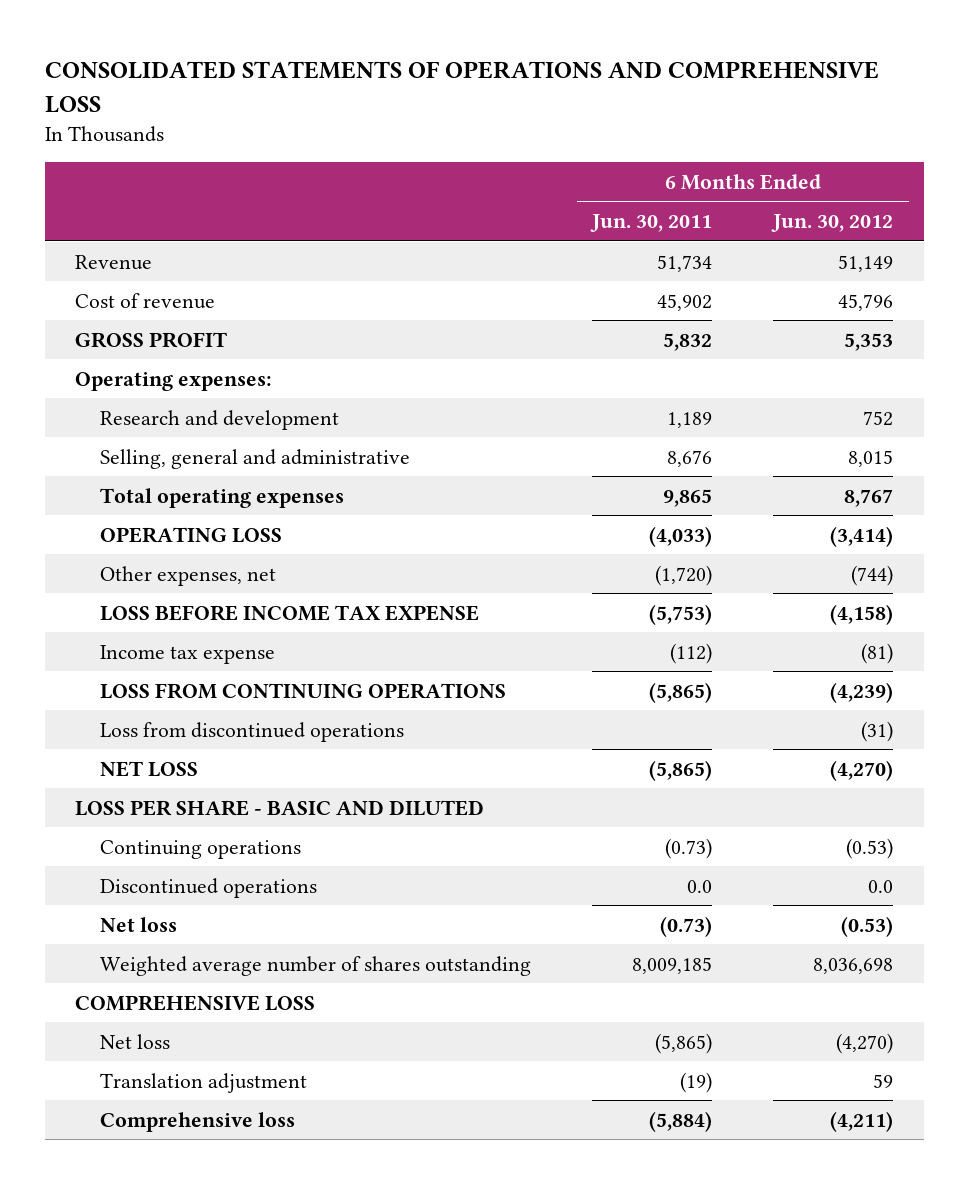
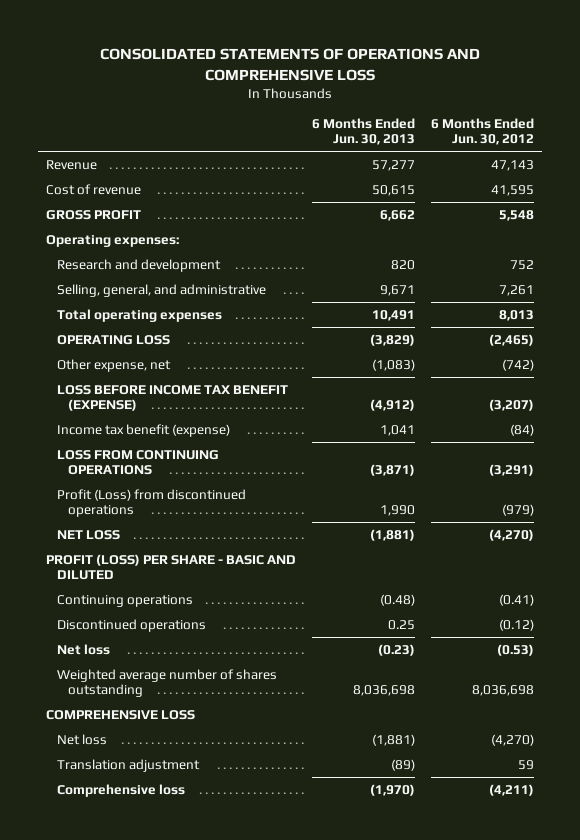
- | 6 Months Ended Jun. 30, 2011 | 6 Months Ended Jun. 30, 2012
+ | 6 Months Ended Jun. 30, 2013 | 6 Months Ended Jun. 30, 2012
- Revenue | 51,734 | 51,149
- Cost of revenue | 45,902 | 45,796
- GROSS PROFIT | 5,832 | 5,353
+ Revenue | 57,277 | 47,143
+ Cost of revenue | 50,615 | 41,595
+ GROSS PROFIT | 6,662 | 5,548
- Selling, general and administrative | 8,676 | 8,015
- Total operating expenses | 9,865 | 8,767
- OPERATING LOSS | (4,033) | (3,414)
- Other expenses, net | (1,720) | (744)
- LOSS BEFORE INCOME TAX EXPENSE | (5,753) | (4,158)
- Income tax expense | (112) | (81)
- LOSS FROM CONTINUING OPERATIONS | (5,865) | (4,239)
- Loss from discontinued operations | | (31)
+ Selling, general, and administrative | 9,671 | 7,261
+ Total operating expenses | 10,491 | 8,013
+ OPERATING LOSS | (3,829) | (2,465)
+ Other expense, net | (1,083) | (742)
+ LOSS BEFORE INCOME TAX BENEFIT (EXPENSE) | (4,912) | (3,207)
+ Income tax benefit (expense) | 1,041 | (84)
+ LOSS FROM CONTINUING OPERATIONS | (3,871) | (3,291)
+ Profit (Loss) from discontinued operations | 1,990 | (979)
- LOSS PER SHARE - BASIC AND DILUTED
- Continuing operations | (0.73) | (0.53)
- Discontinued operations | 0.0 | 0.0
+ PROFIT (LOSS) PER SHARE - BASIC AND DILUTED
+ Continuing operations | (0.48) | (0.41)
+ Discontinued operations | 0.25 | (0.12)

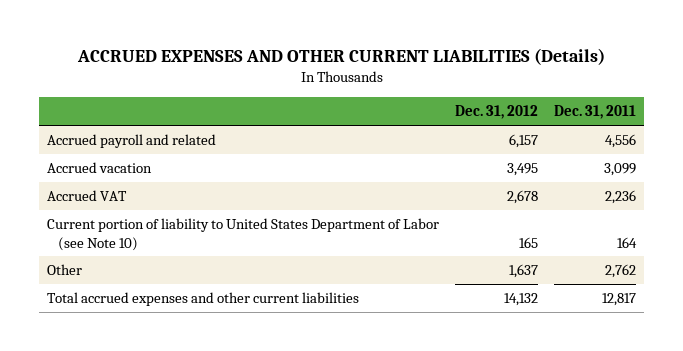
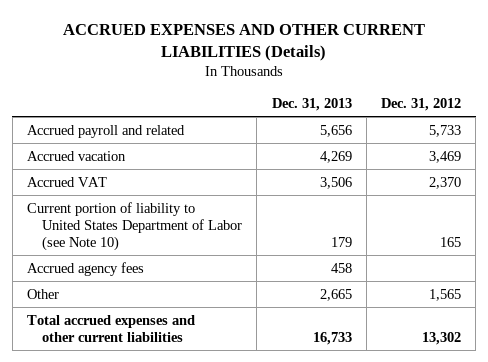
- | Dec. 31, 2012 | Dec. 31, 2011
+ | Dec. 31, 2013 | Dec. 31, 2012
- Accrued payroll and related | 6,157 | 4,556
- Accrued vacation | 3,495 | 3,099
- Accrued VAT | 2,678 | 2,236
+ Accrued payroll and related | 5,656 | 5,733
+ Accrued vacation | 4,269 | 3,469
+ Accrued VAT | 3,506 | 2,370
- Other | 1,637 | 2,762
- Total accrued expenses and other current liabilities | 14,132 | 12,817
+ Accrued agency fees | 458 |
+ Other | 2,665 | 1,565
+ Total accrued expenses and other current liabilities | 16,733 | 13,302

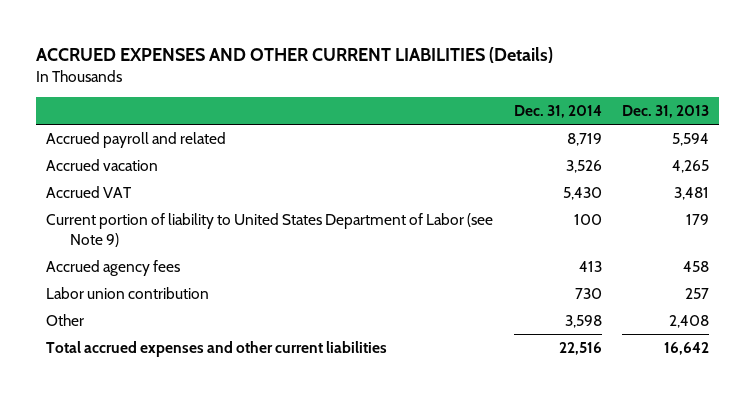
- | Dec. 31, 2013 | Dec. 31, 2012
+ | Dec. 31, 2014 | Dec. 31, 2013
- Accrued payroll and related | 5,656 | 5,733
- Accrued vacation | 4,269 | 3,469
- Accrued VAT | 3,506 | 2,370
- Current portion of liability to United States Department of Labor (see Note 10) | 179 | 165
+ Accrued payroll and related | 8,719 | 5,594
+ Accrued vacation | 3,526 | 4,265
+ Accrued VAT | 5,430 | 3,481
+ Current portion of liability to United States Department of Labor (see Note 9) | 100 | 179
- Other | 2,665 | 1,565
- Total accrued expenses and other current liabilities | 16,733 | 13,302
+ Labor union contribution | 730 | 257
+ Other | 3,598 | 2,408
+ Total accrued expenses and other current liabilities | 22,516 | 16,642

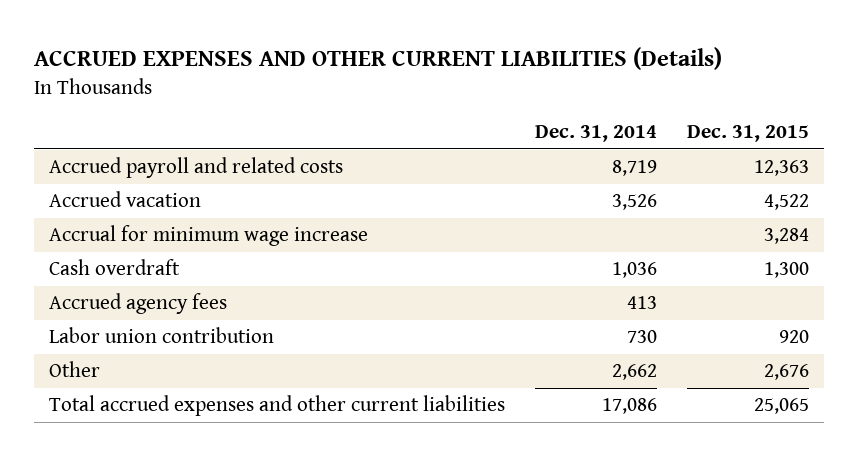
- | Dec. 31, 2014 | Dec. 31, 2013
+ | Dec. 31, 2014 | Dec. 31, 2015
- Accrued payroll and related | 8,719 | 5,594
+ Accrued payroll and related costs | 8,719 | 12,363
- Accrued VAT | 5,430 | 3,481
- Current portion of liability to United States Department of Labor (see Note 9) | 100 | 179
+ Accrual for minimum wage increase | | 3,284
+ Cash overdraft | 1,036 | 1,300
- Other | 3,598 | 2,408
- Total accrued expenses and other current liabilities | 22,516 | 16,642
+ Other | 2,662 | 2,676
+ Total accrued expenses and other current liabilities | 17,086 | 25,065

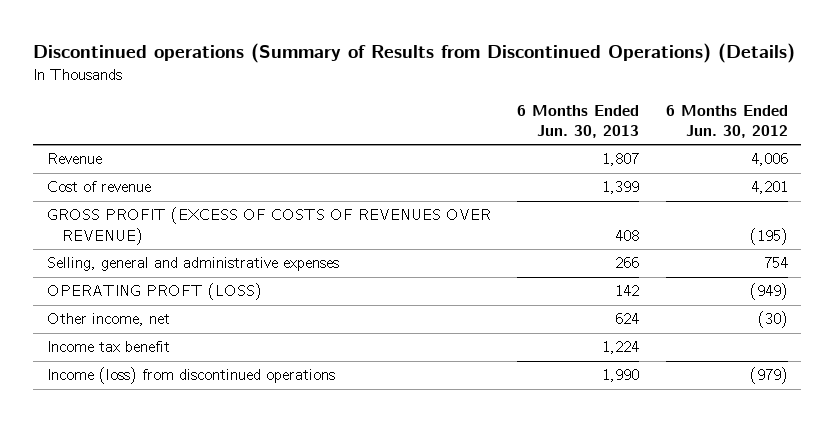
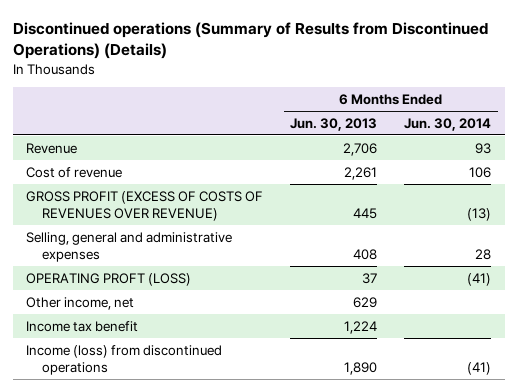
- | 6 Months Ended Jun. 30, 2013 | 6 Months Ended Jun. 30, 2012
+ | 6 Months Ended Jun. 30, 2013 | 6 Months Ended Jun. 30, 2014
- Revenue | 1,807 | 4,006
- Cost of revenue | 1,399 | 4,201
- GROSS PROFIT (EXCESS OF COSTS OF REVENUES OVER REVENUE) | 408 | (195)
- Selling, general and administrative expenses | 266 | 754
- OPERATING PROFT (LOSS) | 142 | (949)
- Other income, net | 624 | (30)
+ Revenue | 2,706 | 93
+ Cost of revenue | 2,261 | 106
+ GROSS PROFIT (EXCESS OF COSTS OF REVENUES OVER REVENUE) | 445 | (13)
+ Selling, general and administrative expenses | 408 | 28
+ OPERATING PROFT (LOSS) | 37 | (41)
+ Other income, net | 629 |
- Income (loss) from discontinued operations | 1,990 | (979)
+ Income (loss) from discontinued operations | 1,890 | (41)

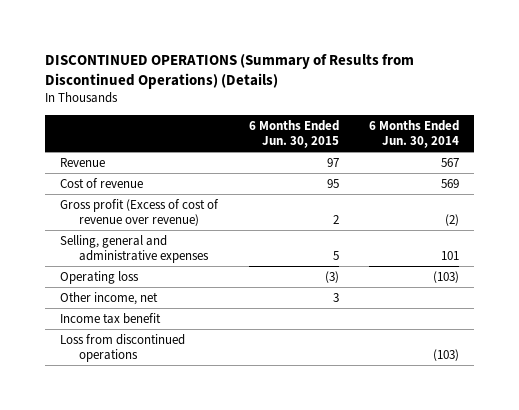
- Discontinued operations (Summary of Results from Discontinued Operations) (Details)
+ DISCONTINUED OPERATIONS (Summary of Results from Discontinued Operations) (Details)
- | 6 Months Ended Jun. 30, 2013 | 6 Months Ended Jun. 30, 2014
+ | 6 Months Ended Jun. 30, 2015 | 6 Months Ended Jun. 30, 2014
- Revenue | 2,706 | 93
- Cost of revenue | 2,261 | 106
- GROSS PROFIT (EXCESS OF COSTS OF REVENUES OVER REVENUE) | 445 | (13)
- Selling, general and administrative expenses | 408 | 28
- OPERATING PROFT (LOSS) | 37 | (41)
+ Revenue | 97 | 567
+ Cost of revenue | 95 | 569
+ Gross profit (Excess of cost of revenue over revenue) | 2 | (2)
+ Selling, general and administrative expenses | 5 | 101
+ Operating loss | (3) | (103)
- Income (loss) from discontinued operations | 1,890 | (41)
+ Loss from discontinued operations | | (103)

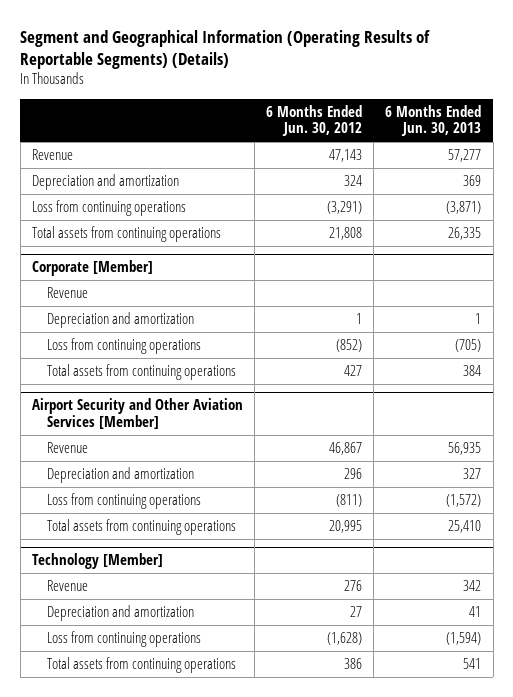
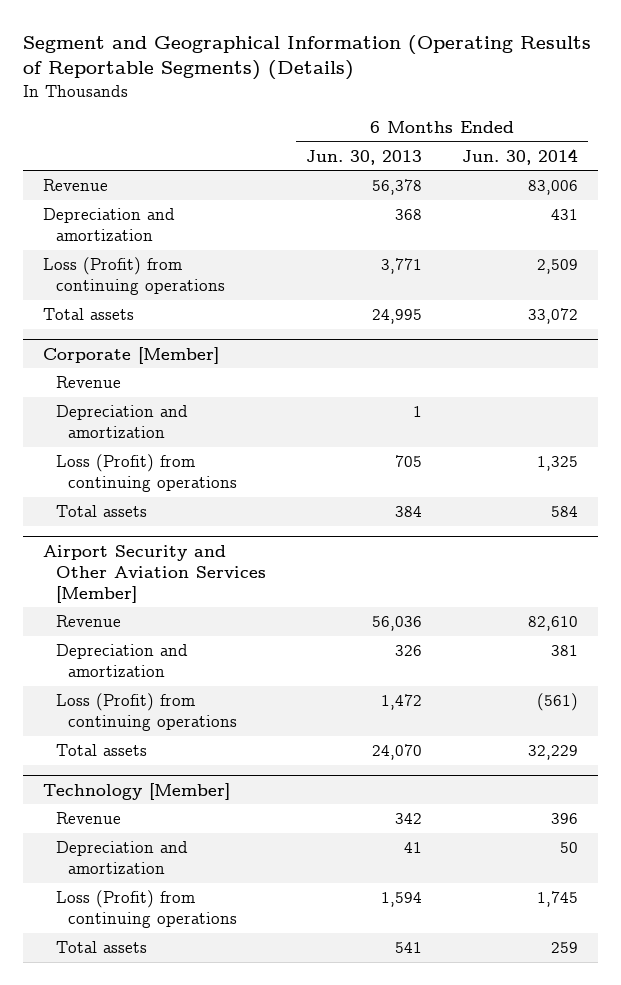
- | 6 Months Ended Jun. 30, 2012 | 6 Months Ended Jun. 30, 2013
+ | 6 Months Ended Jun. 30, 2013 | 6 Months Ended Jun. 30, 2014
- Revenue | 47,143 | 57,277
- Depreciation and amortization | 324 | 369
- Loss from continuing operations | (3,291) | (3,871)
- Total assets from continuing operations | 21,808 | 26,335
+ Revenue | 56,378 | 83,006
+ Depreciation and amortization | 368 | 431
+ Loss (Profit) from continuing operations | 3,771 | 2,509
+ Total assets | 24,995 | 33,072
@ Corporate [Member]
- Loss from continuing operations | (852) | (705)
- Total assets from continuing operations | 427 | 384
+ Loss (Profit) from continuing operations | 705 | 1,325
+ Total assets | 384 | 584
@ Airport Security and Other Aviation Services [Member]
- Revenue | 46,867 | 56,935
- Depreciation and amortization | 296 | 327
- Loss from continuing operations | (811) | (1,572)
- Total assets from continuing operations | 20,995 | 25,410
+ Revenue | 56,036 | 82,610
+ Depreciation and amortization | 326 | 381
+ Loss (Profit) from continuing operations | 1,472 | (561)
+ Total assets | 24,070 | 32,229
@ Technology [Member]
- Loss from continuing operations | (1,628) | (1,594)
- Total assets from continuing operations | 386 | 541
+ Loss (Profit) from continuing operations | 1,594 | 1,745
+ Total assets | 541 | 259

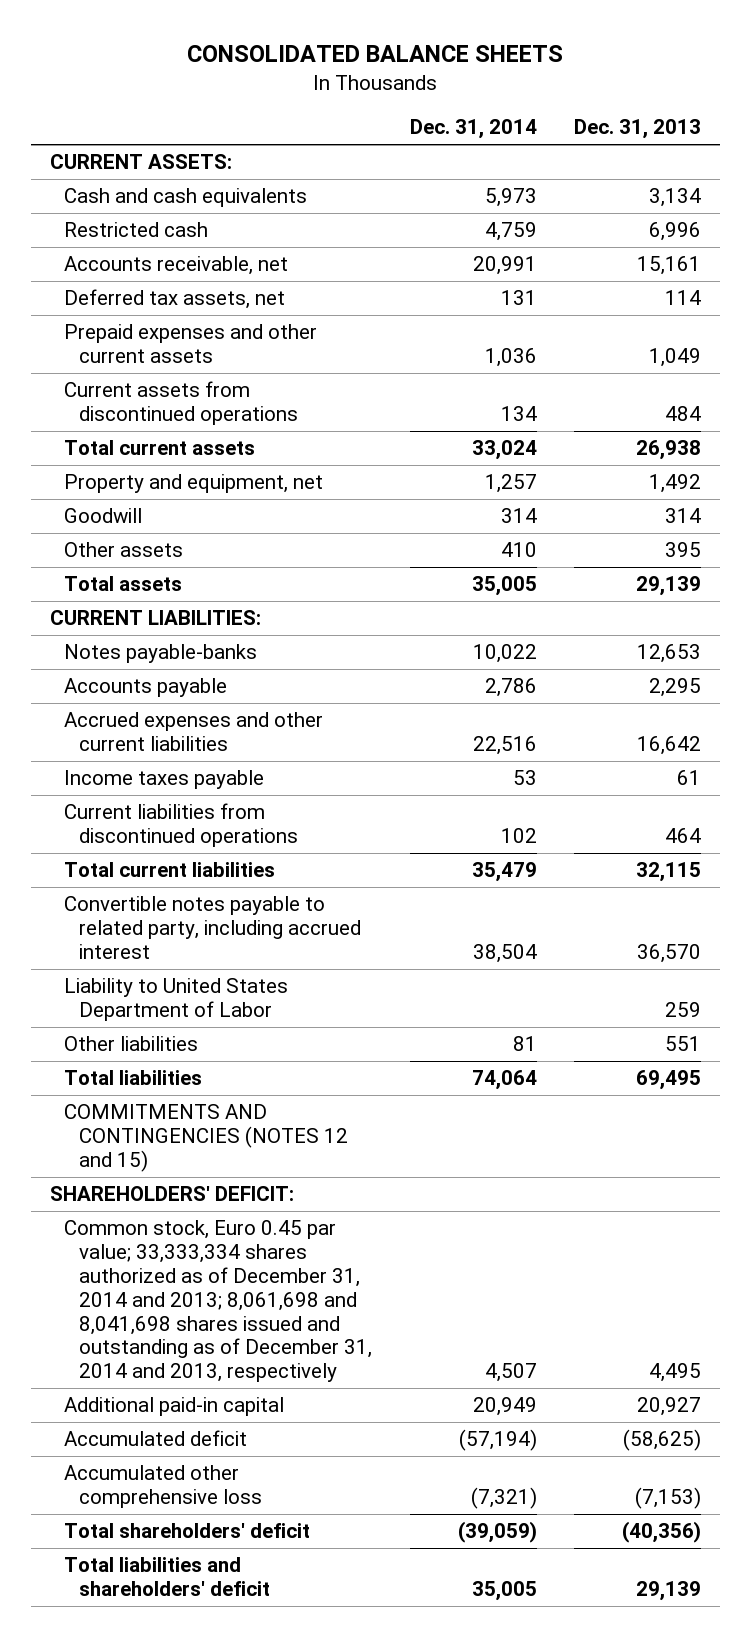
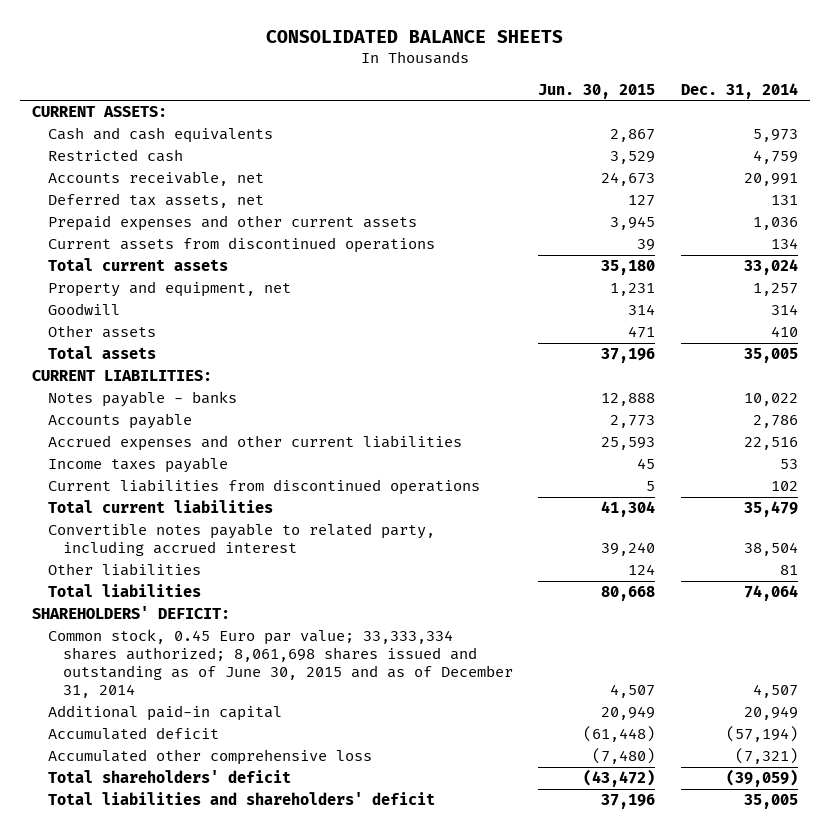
- | Dec. 31, 2014 | Dec. 31, 2013
+ | Jun. 30, 2015 | Dec. 31, 2014
- Notes payable-banks | 10,022 | 12,653
+ Notes payable - banks | 12,888 | 10,022
- Liability to United States Department of Labor | | 259
- COMMITMENTS AND CONTINGENCIES (NOTES 12 and 15)
- Common stock, Euro 0.45 par value; 33,333,334 shares authorized as of December 31, 2014 and 2013; 8,061,698 and 8,041,698 shares issued and outstanding as of December 31, 2014 and 2013, respectively | 4,507 | 4,495
+ Common stock, 0.45 Euro par value; 33,333,334 shares authorized; 8,061,698 shares issued and outstanding as of June 30, 2015 and as of December 31, 2014 | 4,507 | 4,507

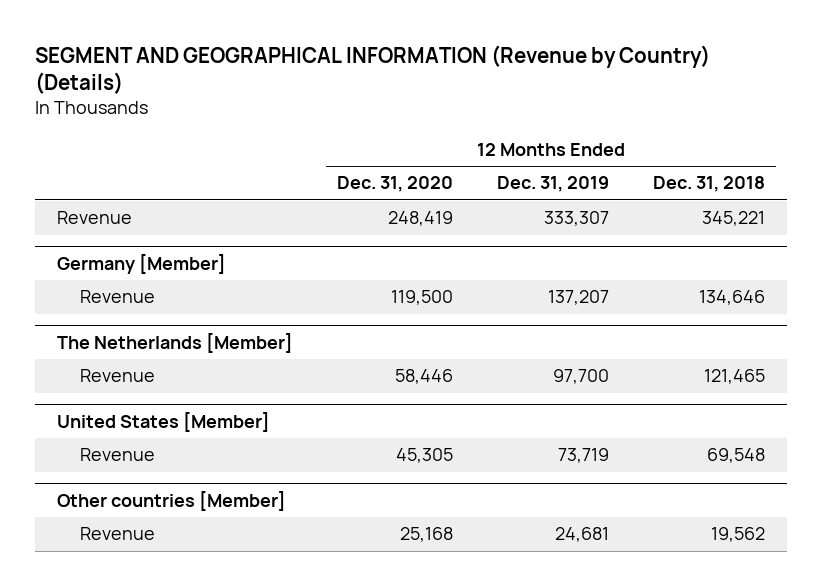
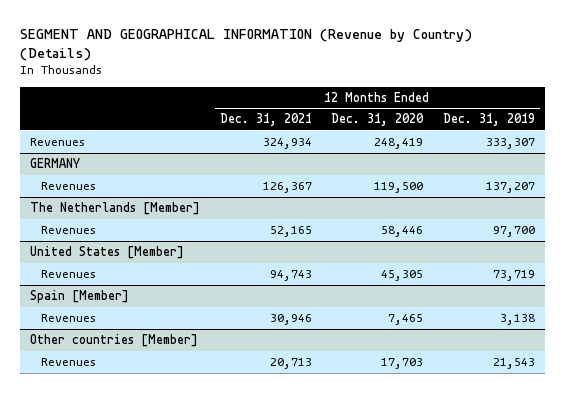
- | 12 Months Ended Dec. 31, 2020 | 12 Months Ended Dec. 31, 2019 | 12 Months Ended Dec. 31, 2018
+ | 12 Months Ended Dec. 31, 2021 | 12 Months Ended Dec. 31, 2020 | 12 Months Ended Dec. 31, 2019
- Revenue | 248,419 | 333,307 | 345,221
- Germany [Member]
- Revenue | 119,500 | 137,207 | 134,646
+ Revenues | 324,934 | 248,419 | 333,307
+ GERMANY
+ Revenues | 126,367 | 119,500 | 137,207
@ The Netherlands [Member]
- Revenue | 58,446 | 97,700 | 121,465
+ Revenues | 52,165 | 58,446 | 97,700
@ United States [Member]
- Revenue | 45,305 | 73,719 | 69,548
+ Revenues | 94,743 | 45,305 | 73,719
+ Spain [Member]
+ Revenues | 30,946 | 7,465 | 3,138
@ Other countries [Member]
- Revenue | 25,168 | 24,681 | 19,562
+ Revenues | 20,713 | 17,703 | 21,543

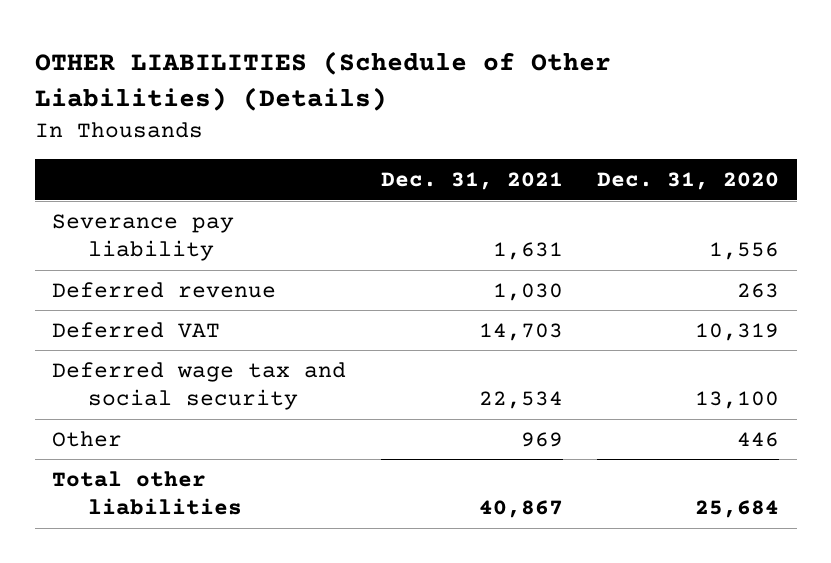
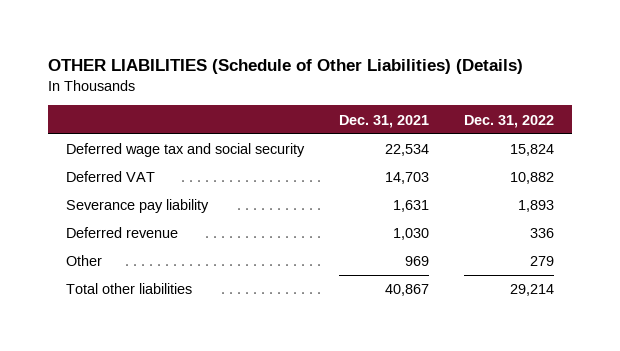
- | Dec. 31, 2021 | Dec. 31, 2020
+ | Dec. 31, 2021 | Dec. 31, 2022
moved up: Deferred wage tax and social security | 22,534 | 15,824
moved up: Deferred VAT | 14,703 | 10,882

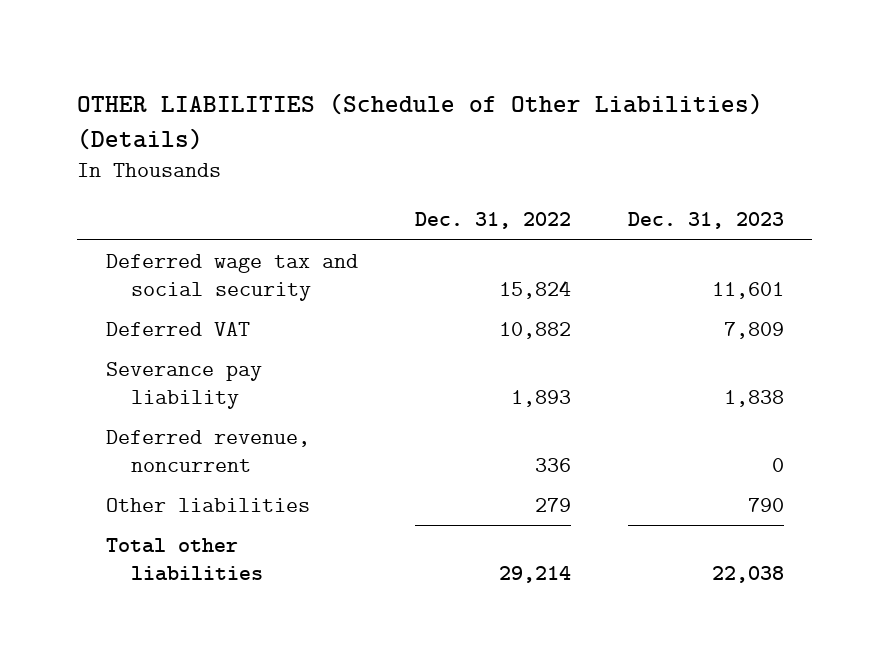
- | Dec. 31, 2021 | Dec. 31, 2022
+ | Dec. 31, 2022 | Dec. 31, 2023
- Deferred revenue | 1,030 | 336
- Other | 969 | 279
+ Deferred revenue, noncurrent | 336 | 0
+ Other liabilities | 279 | 790

